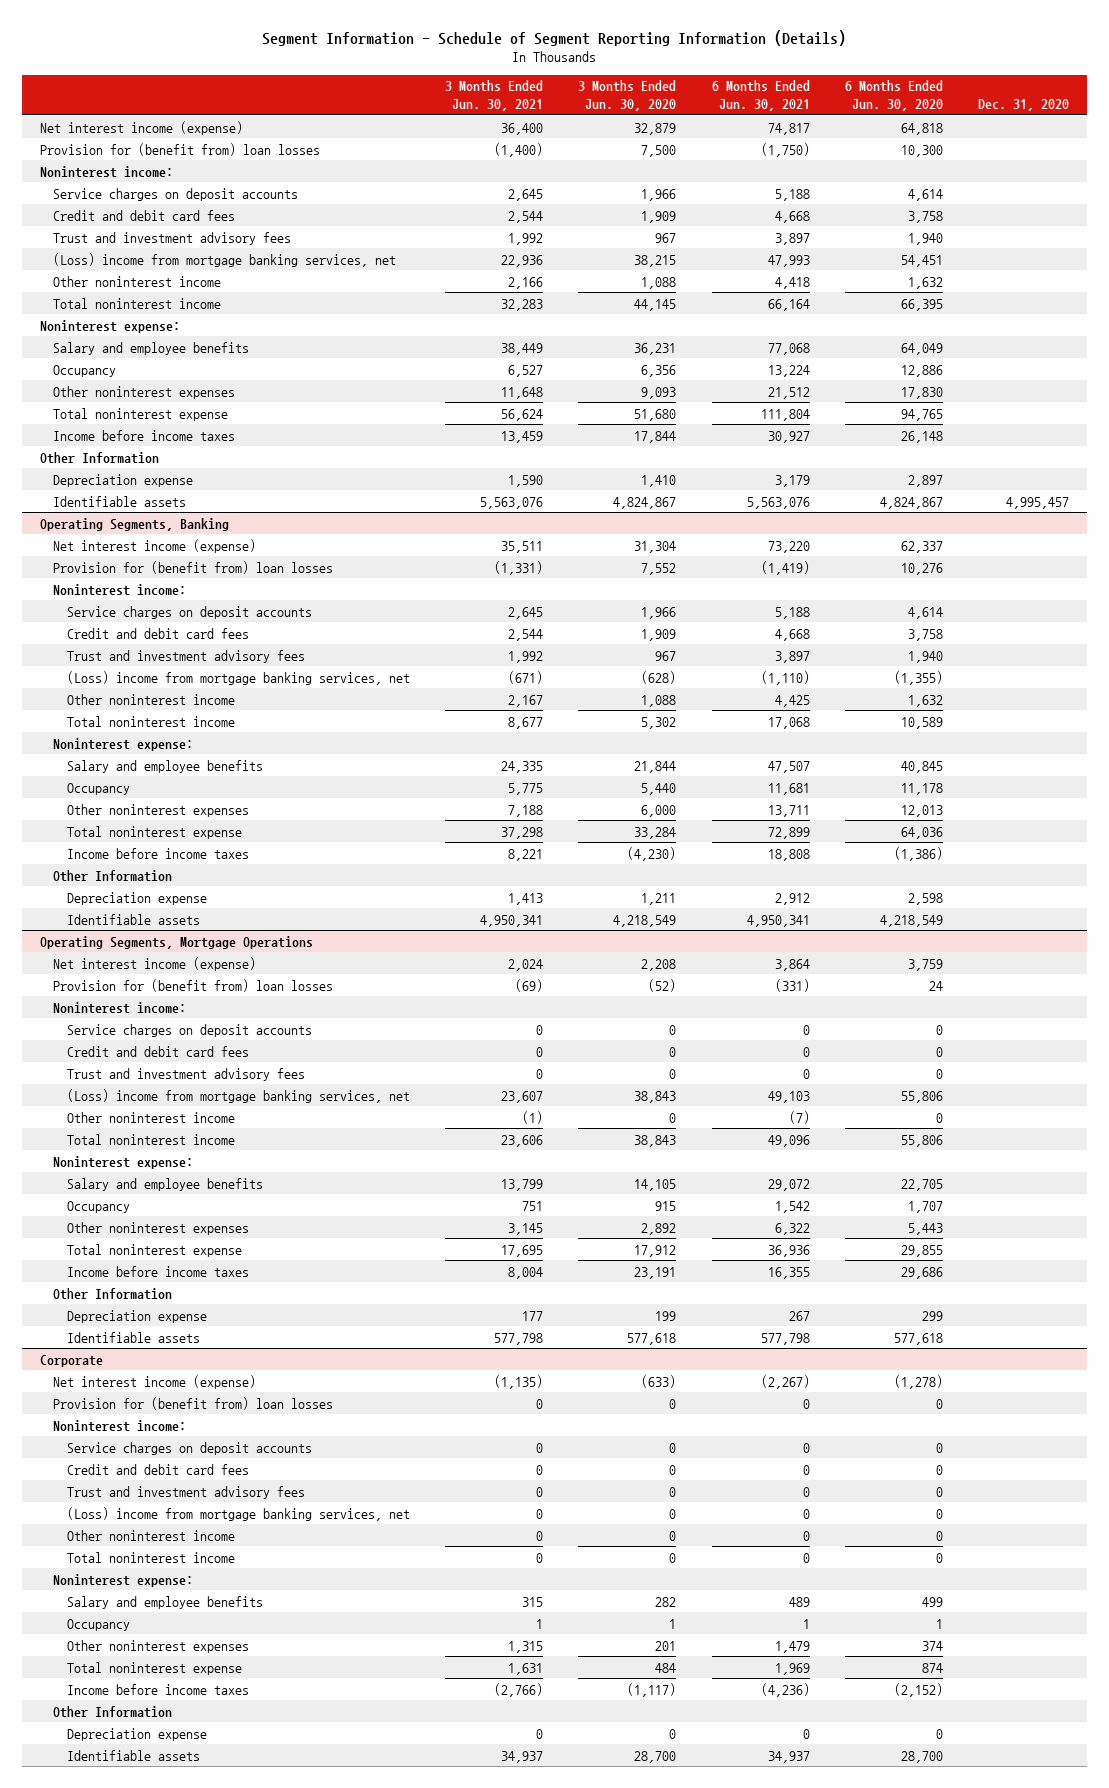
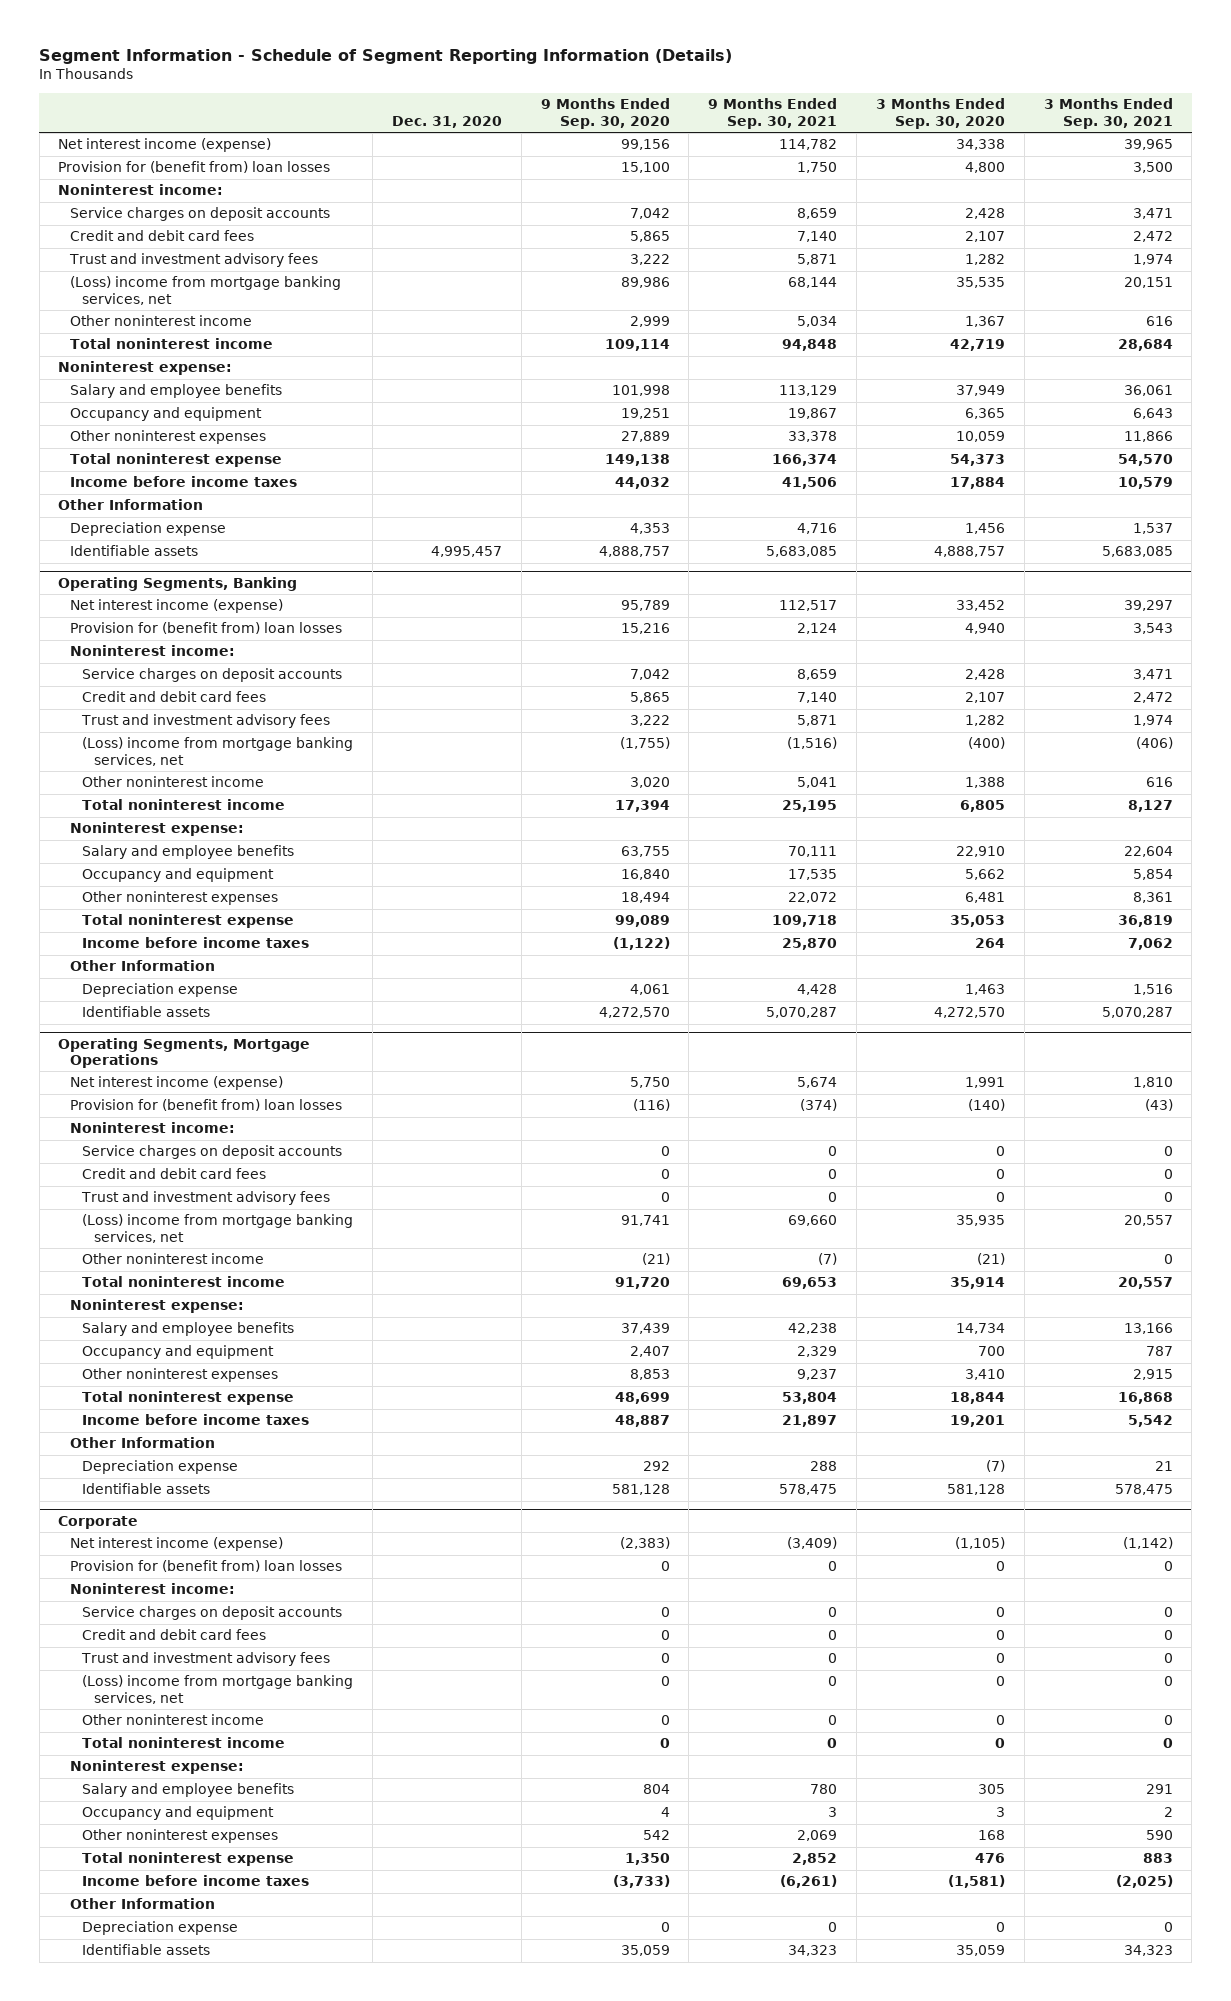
- | 3 Months Ended Jun. 30, 2021 | 3 Months Ended Jun. 30, 2020 | 6 Months Ended Jun. 30, 2021 | 6 Months Ended Jun. 30, 2020 | Dec. 31, 2020
+ | Dec. 31, 2020 | 9 Months Ended Sep. 30, 2020 | 9 Months Ended Sep. 30, 2021 | 3 Months Ended Sep. 30, 2020 | 3 Months Ended Sep. 30, 2021
- Occupancy | 6,527 | 6,356 | 13,224 | 12,886 |
+ Occupancy and equipment | | 19,251 | 19,867 | 6,365 | 6,643
@ Operating Segments, Banking
- Occupancy | 5,775 | 5,440 | 11,681 | 11,178 |
+ Occupancy and equipment | | 16,840 | 17,535 | 5,662 | 5,854
@ Operating Segments, Mortgage Operations
- Occupancy | 751 | 915 | 1,542 | 1,707 |
+ Occupancy and equipment | | 2,407 | 2,329 | 700 | 787
@ Corporate
- Occupancy | 1 | 1 | 1 | 1 |
+ Occupancy and equipment | | 4 | 3 | 3 | 2

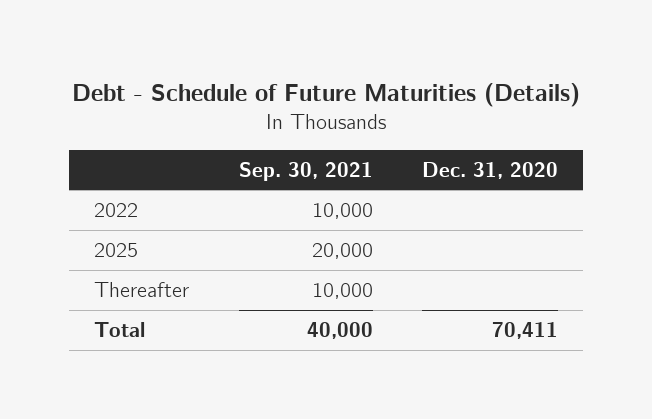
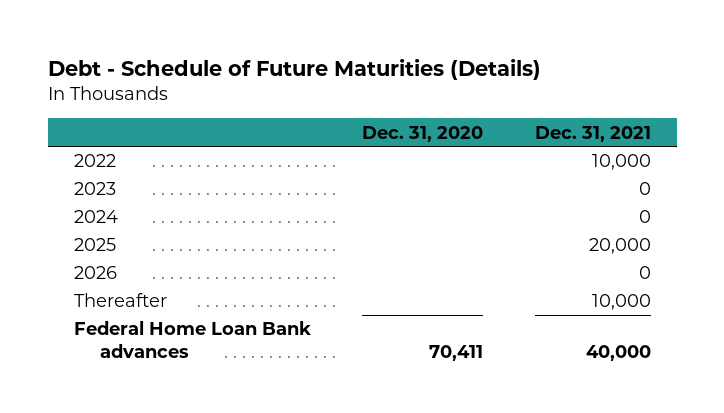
- | Sep. 30, 2021 | Dec. 31, 2020
+ | Dec. 31, 2020 | Dec. 31, 2021
+ 2023 | | 0
+ 2024 | | 0
+ 2026 | | 0
- Total | 40,000 | 70,411
+ Federal Home Loan Bank advances | 70,411 | 40,000

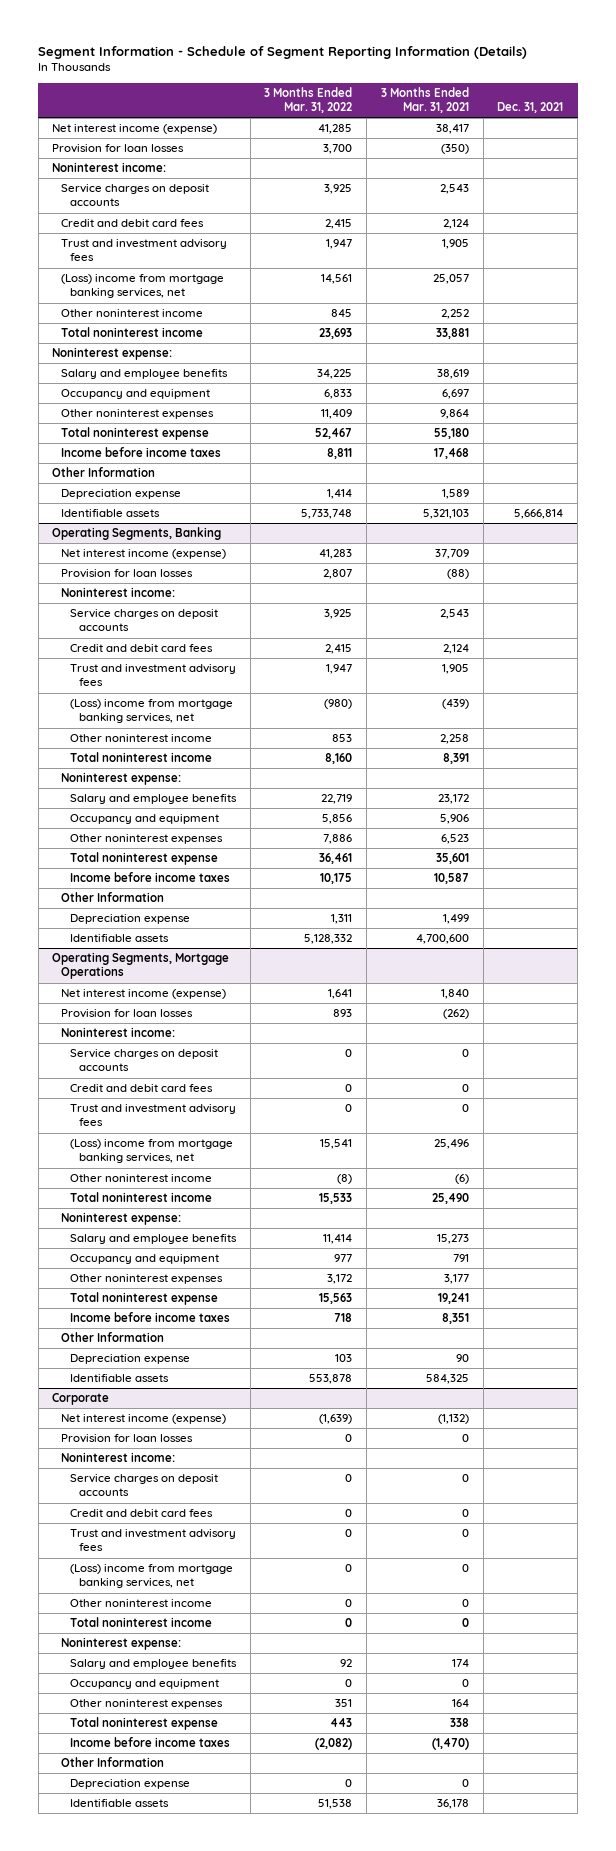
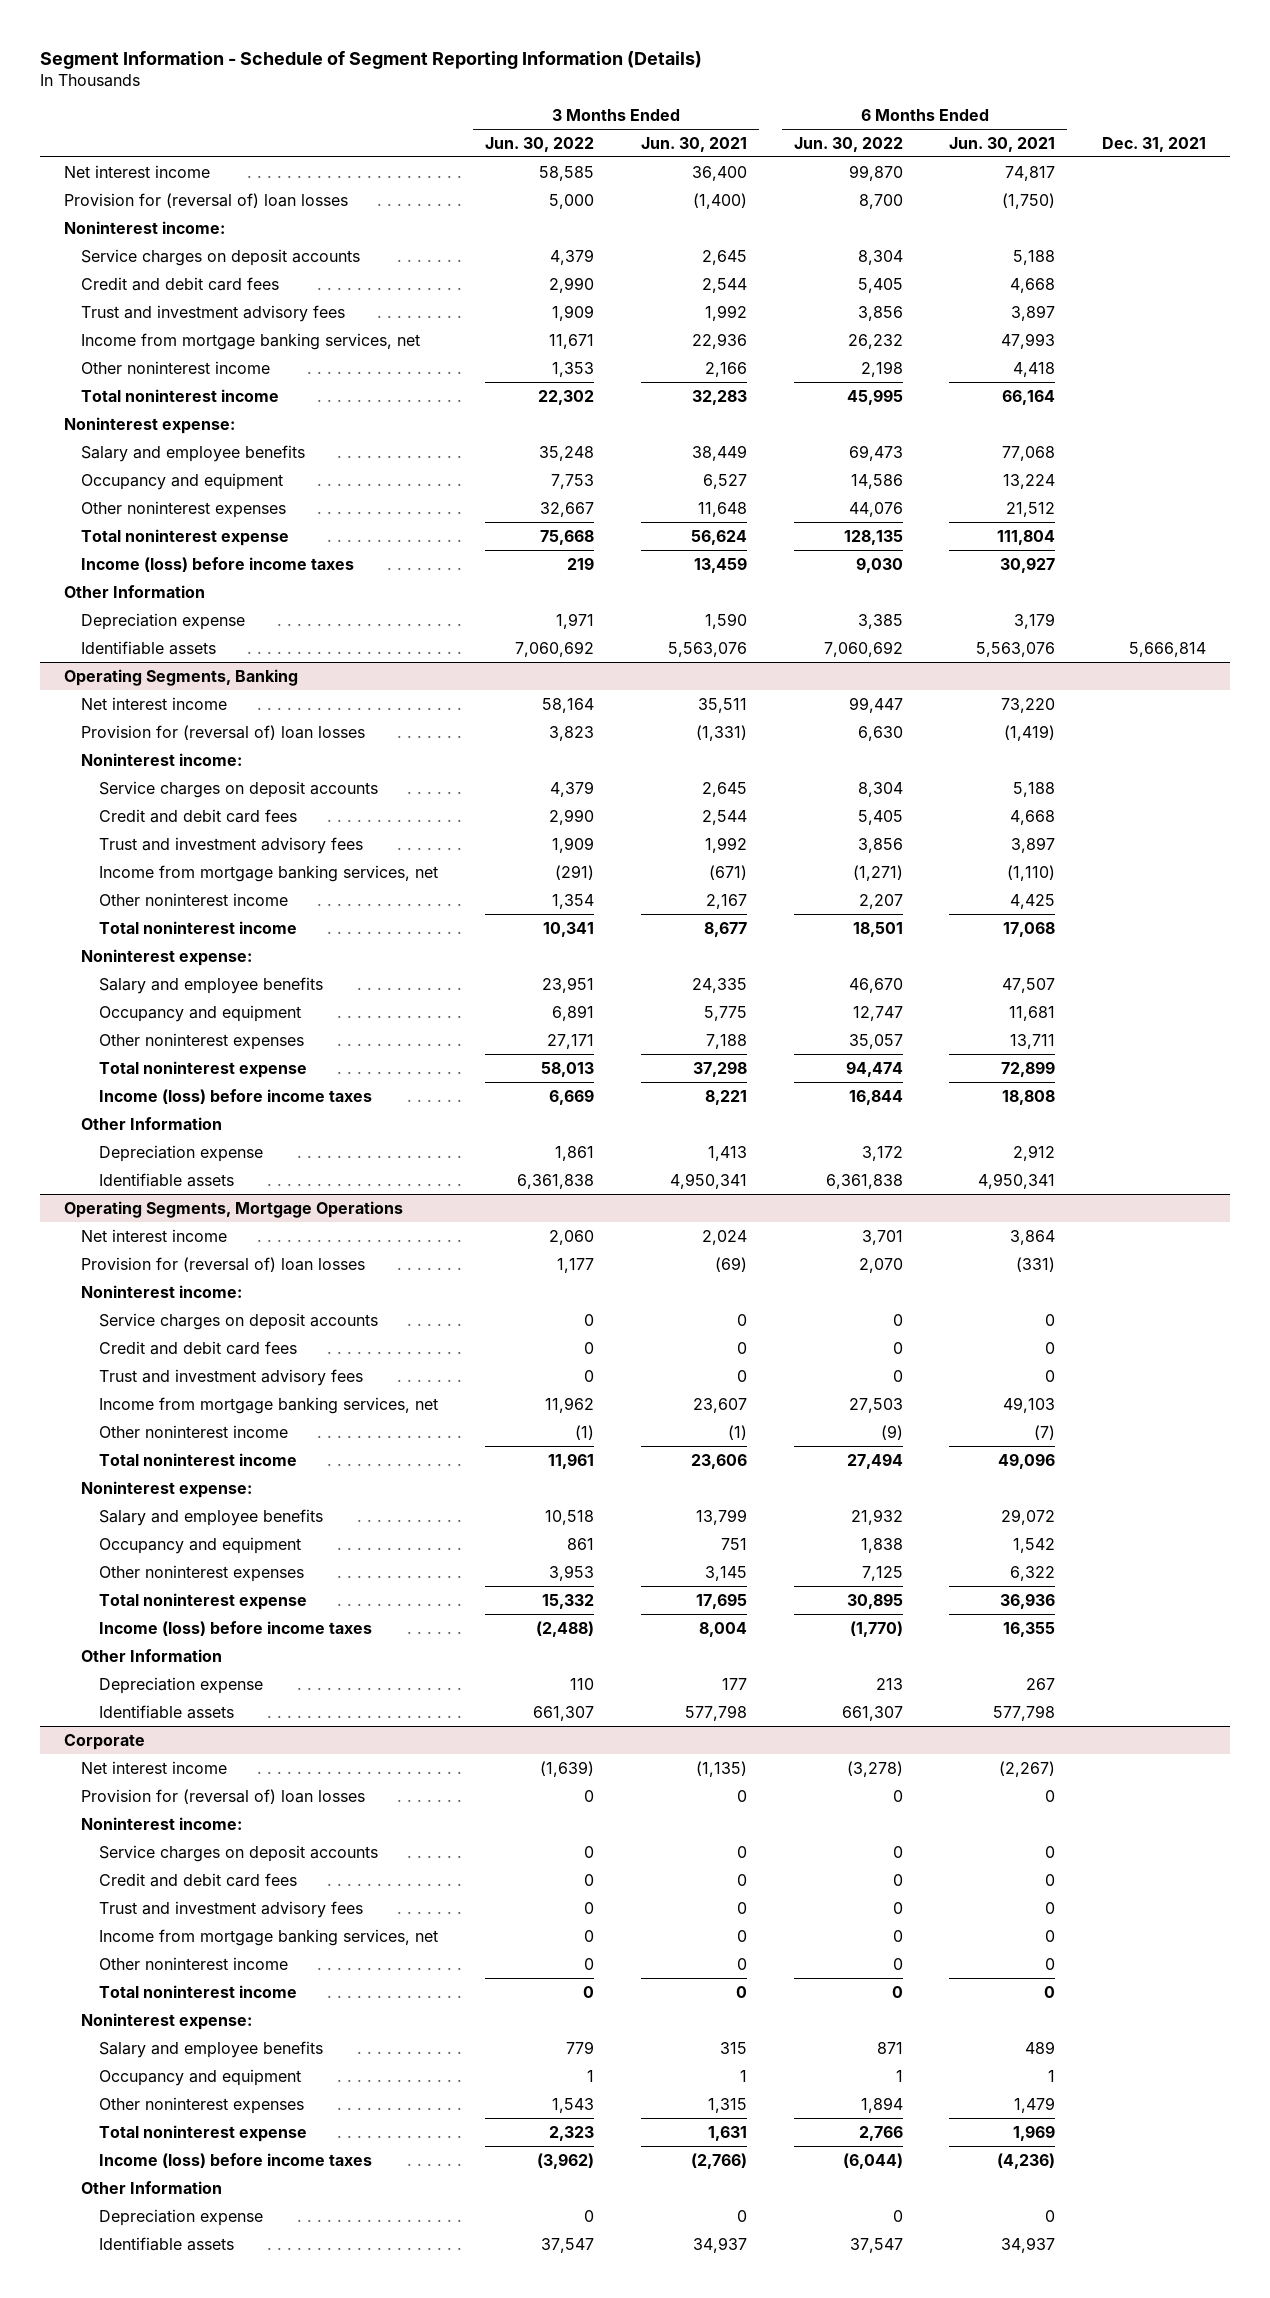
- | 3 Months Ended Mar. 31, 2022 | 3 Months Ended Mar. 31, 2021 | Dec. 31, 2021
+ | 3 Months Ended Jun. 30, 2022 | 3 Months Ended Jun. 30, 2021 | 6 Months Ended Jun. 30, 2022 | 6 Months Ended Jun. 30, 2021 | Dec. 31, 2021
- Net interest income (expense) | 41,285 | 38,417 |
- Provision for loan losses | 3,700 | (350) |
+ Net interest income | 58,585 | 36,400 | 99,870 | 74,817 |
+ Provision for (reversal of) loan losses | 5,000 | (1,400) | 8,700 | (1,750) |
- (Loss) income from mortgage banking services, net | 14,561 | 25,057 |
+ Income from mortgage banking services, net | 11,671 | 22,936 | 26,232 | 47,993 |
- Income before income taxes | 8,811 | 17,468 |
+ Income (loss) before income taxes | 219 | 13,459 | 9,030 | 30,927 |
@ Operating Segments, Banking
- Net interest income (expense) | 41,283 | 37,709 |
- Provision for loan losses | 2,807 | (88) |
+ Net interest income | 58,164 | 35,511 | 99,447 | 73,220 |
+ Provision for (reversal of) loan losses | 3,823 | (1,331) | 6,630 | (1,419) |
- (Loss) income from mortgage banking services, net | (980) | (439) |
+ Income from mortgage banking services, net | (291) | (671) | (1,271) | (1,110) |
- Income before income taxes | 10,175 | 10,587 |
+ Income (loss) before income taxes | 6,669 | 8,221 | 16,844 | 18,808 |
@ Operating Segments, Mortgage Operations
- Net interest income (expense) | 1,641 | 1,840 |
- Provision for loan losses | 893 | (262) |
+ Net interest income | 2,060 | 2,024 | 3,701 | 3,864 |
+ Provision for (reversal of) loan losses | 1,177 | (69) | 2,070 | (331) |
- (Loss) income from mortgage banking services, net | 15,541 | 25,496 |
+ Income from mortgage banking services, net | 11,962 | 23,607 | 27,503 | 49,103 |
- Income before income taxes | 718 | 8,351 |
+ Income (loss) before income taxes | (2,488) | 8,004 | (1,770) | 16,355 |
@ Corporate
- Net interest income (expense) | (1,639) | (1,132) |
- Provision for loan losses | 0 | 0 |
+ Net interest income | (1,639) | (1,135) | (3,278) | (2,267) |
+ Provision for (reversal of) loan losses | 0 | 0 | 0 | 0 |
- (Loss) income from mortgage banking services, net | 0 | 0 |
+ Income from mortgage banking services, net | 0 | 0 | 0 | 0 |
- Income before income taxes | (2,082) | (1,470) |
+ Income (loss) before income taxes | (3,962) | (2,766) | (6,044) | (4,236) |

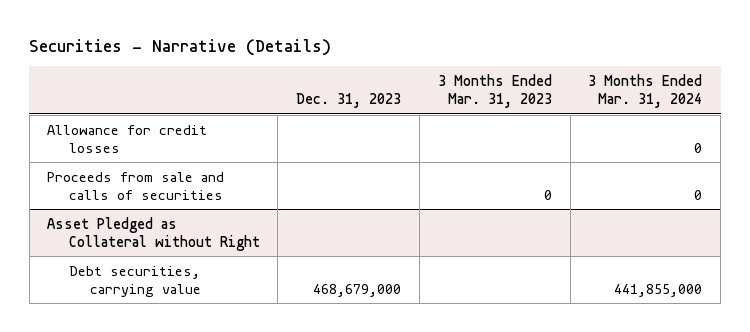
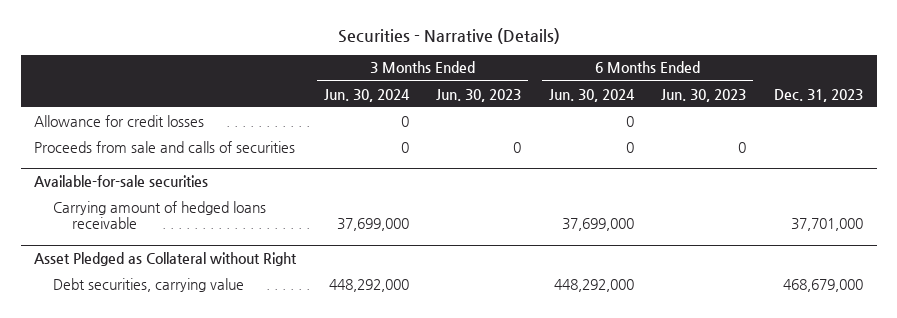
- | Dec. 31, 2023 | 3 Months Ended Mar. 31, 2023 | 3 Months Ended Mar. 31, 2024
+ | 3 Months Ended Jun. 30, 2024 | 3 Months Ended Jun. 30, 2023 | 6 Months Ended Jun. 30, 2024 | 6 Months Ended Jun. 30, 2023 | Dec. 31, 2023
+ Available-for-sale securities
+ Carrying amount of hedged loans receivable | 37,699,000 | | 37,699,000 | | 37,701,000

